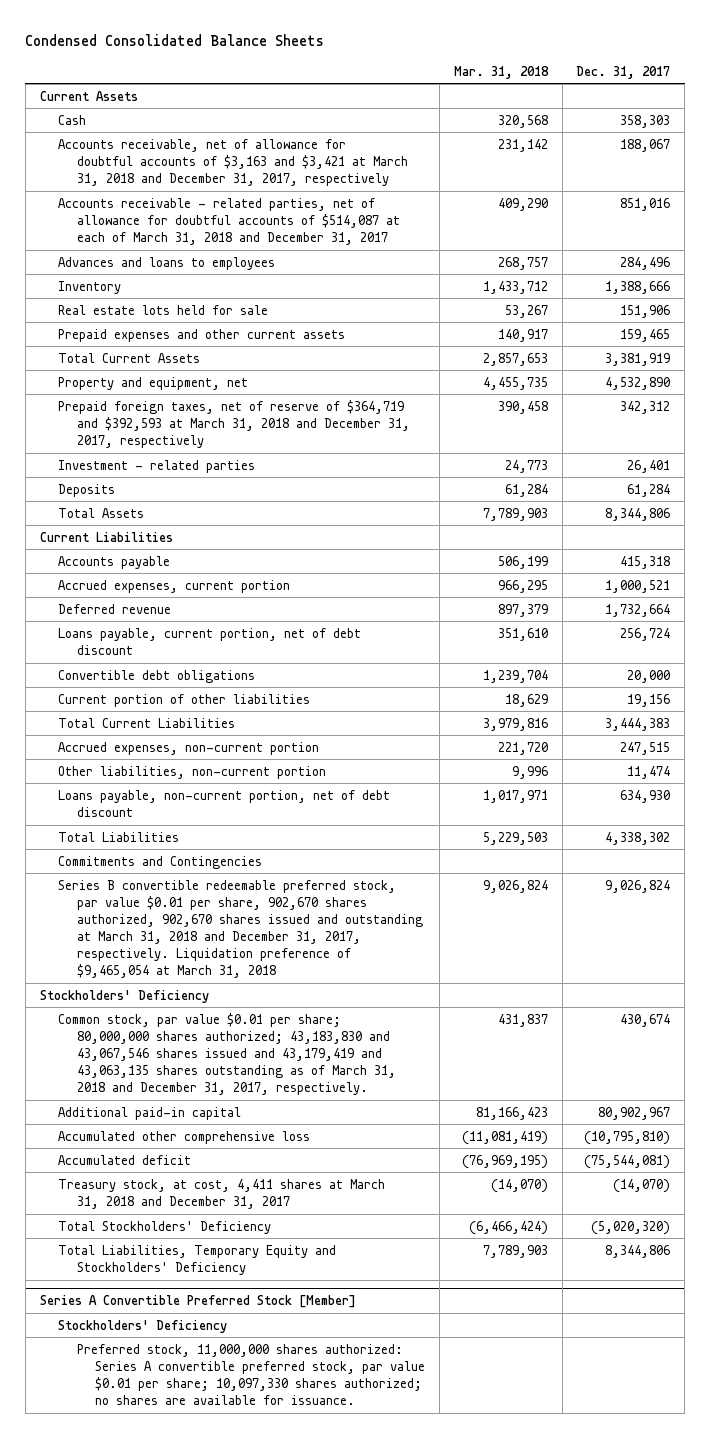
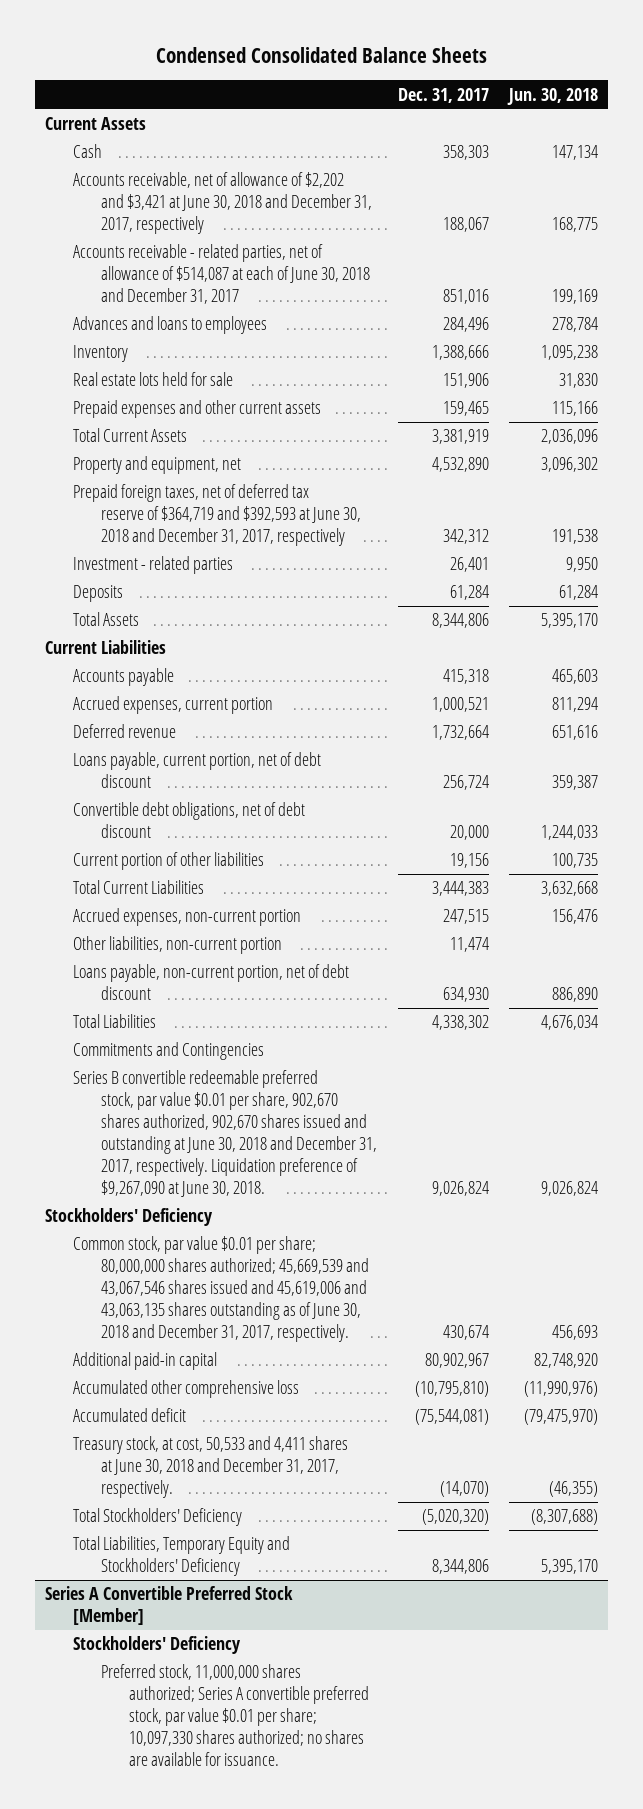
- | Mar. 31, 2018 | Dec. 31, 2017
+ | Dec. 31, 2017 | Jun. 30, 2018
- Accounts receivable, net of allowance for doubtful accounts of $3,163 and $3,421 at March 31, 2018 and December 31, 2017, respectively | 231,142 | 188,067
- Accounts receivable - related parties, net of allowance for doubtful accounts of $514,087 at each of March 31, 2018 and December 31, 2017 | 409,290 | 851,016
+ Accounts receivable, net of allowance of $2,202 and $3,421 at June 30, 2018 and December 31, 2017, respectively | 188,067 | 168,775
+ Accounts receivable - related parties, net of allowance of $514,087 at each of June 30, 2018 and December 31, 2017 | 851,016 | 199,169
- Prepaid foreign taxes, net of reserve of $364,719 and $392,593 at March 31, 2018 and December 31, 2017, respectively | 390,458 | 342,312
+ Prepaid foreign taxes, net of deferred tax reserve of $364,719 and $392,593 at June 30, 2018 and December 31, 2017, respectively | 342,312 | 191,538
- Convertible debt obligations | 1,239,704 | 20,000
+ Convertible debt obligations, net of debt discount | 20,000 | 1,244,033
- Series B convertible redeemable preferred stock, par value $0.01 per share, 902,670 shares authorized, 902,670 shares issued and outstanding at March 31, 2018 and December 31, 2017, respectively. Liquidation preference of $9,465,054 at March 31, 2018 | 9,026,824 | 9,026,824
+ Series B convertible redeemable preferred stock, par value $0.01 per share, 902,670 shares authorized, 902,670 shares issued and outstanding at June 30, 2018 and December 31, 2017, respectively. Liquidation preference of $9,267,090 at June 30, 2018. | 9,026,824 | 9,026,824
- Common stock, par value $0.01 per share; 80,000,000 shares authorized; 43,183,830 and 43,067,546 shares issued and 43,179,419 and 43,063,135 shares outstanding as of March 31, 2018 and December 31, 2017, respectively. | 431,837 | 430,674
+ Common stock, par value $0.01 per share; 80,000,000 shares authorized; 45,669,539 and 43,067,546 shares issued and 45,619,006 and 43,063,135 shares outstanding as of June 30, 2018 and December 31, 2017, respectively. | 430,674 | 456,693
- Treasury stock, at cost, 4,411 shares at March 31, 2018 and December 31, 2017 | (14,070) | (14,070)
+ Treasury stock, at cost, 50,533 and 4,411 shares at June 30, 2018 and December 31, 2017, respectively. | (14,070) | (46,355)
@ Series A Convertible Preferred Stock [Member]
- Preferred stock, 11,000,000 shares authorized: Series A convertible preferred stock, par value $0.01 per share; 10,097,330 shares authorized; no shares are available for issuance.
+ Preferred stock, 11,000,000 shares authorized; Series A convertible preferred stock, par value $0.01 per share; 10,097,330 shares authorized; no shares are available for issuance.

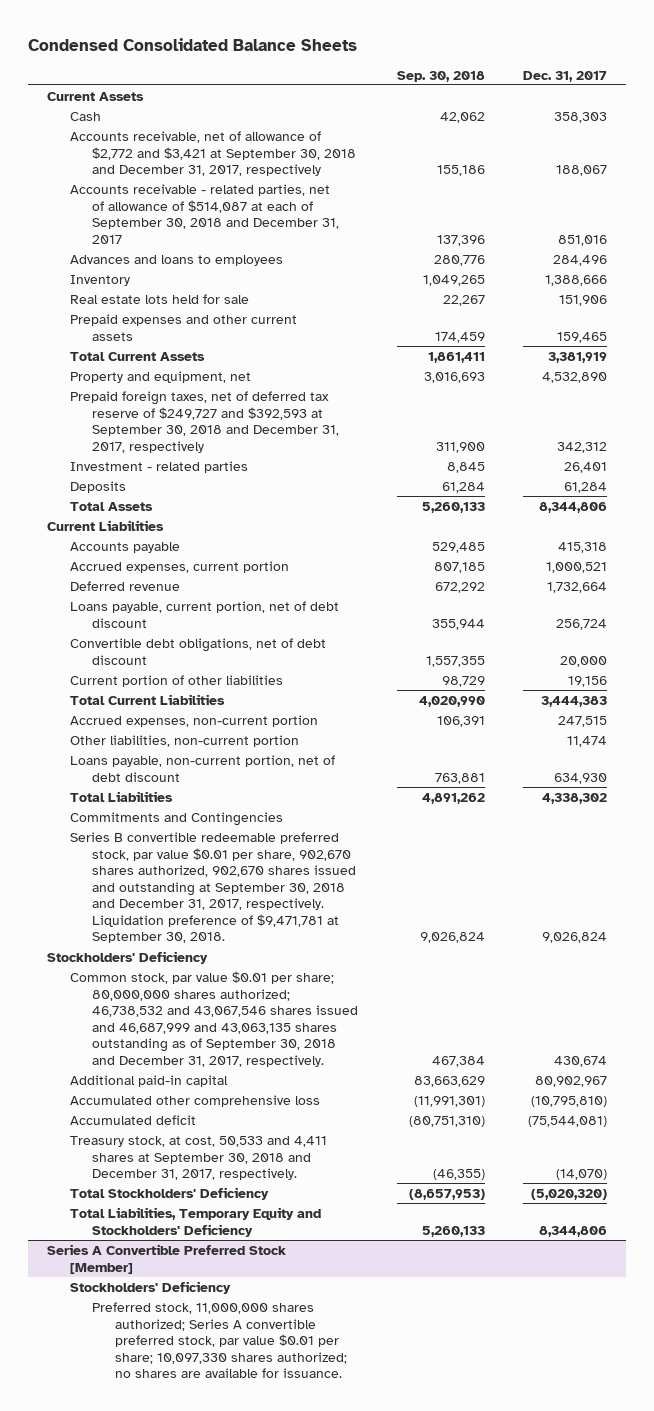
- | Dec. 31, 2017 | Jun. 30, 2018
+ | Sep. 30, 2018 | Dec. 31, 2017
- Accounts receivable, net of allowance of $2,202 and $3,421 at June 30, 2018 and December 31, 2017, respectively | 188,067 | 168,775
- Accounts receivable - related parties, net of allowance of $514,087 at each of June 30, 2018 and December 31, 2017 | 851,016 | 199,169
+ Accounts receivable, net of allowance of $2,772 and $3,421 at September 30, 2018 and December 31, 2017, respectively | 155,186 | 188,067
+ Accounts receivable - related parties, net of allowance of $514,087 at each of September 30, 2018 and December 31, 2017 | 137,396 | 851,016
- Prepaid foreign taxes, net of deferred tax reserve of $364,719 and $392,593 at June 30, 2018 and December 31, 2017, respectively | 342,312 | 191,538
+ Prepaid foreign taxes, net of deferred tax reserve of $249,727 and $392,593 at September 30, 2018 and December 31, 2017, respectively | 311,900 | 342,312
- Series B convertible redeemable preferred stock, par value $0.01 per share, 902,670 shares authorized, 902,670 shares issued and outstanding at June 30, 2018 and December 31, 2017, respectively. Liquidation preference of $9,267,090 at June 30, 2018. | 9,026,824 | 9,026,824
+ Series B convertible redeemable preferred stock, par value $0.01 per share, 902,670 shares authorized, 902,670 shares issued and outstanding at September 30, 2018 and December 31, 2017, respectively. Liquidation preference of $9,471,781 at September 30, 2018. | 9,026,824 | 9,026,824
- Common stock, par value $0.01 per share; 80,000,000 shares authorized; 45,669,539 and 43,067,546 shares issued and 45,619,006 and 43,063,135 shares outstanding as of June 30, 2018 and December 31, 2017, respectively. | 430,674 | 456,693
+ Common stock, par value $0.01 per share; 80,000,000 shares authorized; 46,738,532 and 43,067,546 shares issued and 46,687,999 and 43,063,135 shares outstanding as of September 30, 2018 and December 31, 2017, respectively. | 467,384 | 430,674
- Treasury stock, at cost, 50,533 and 4,411 shares at June 30, 2018 and December 31, 2017, respectively. | (14,070) | (46,355)
+ Treasury stock, at cost, 50,533 and 4,411 shares at September 30, 2018 and December 31, 2017, respectively. | (46,355) | (14,070)

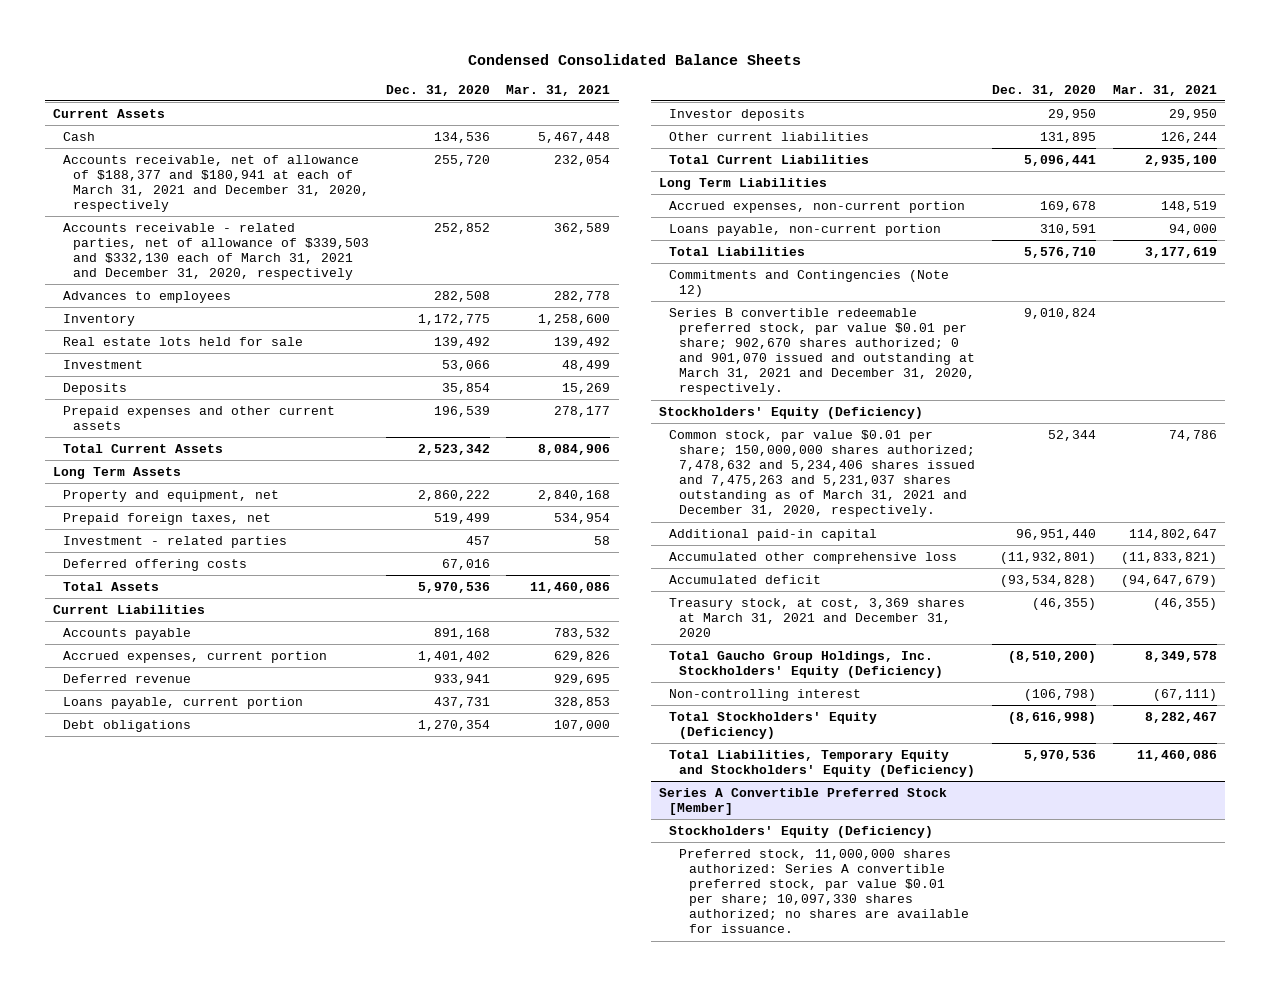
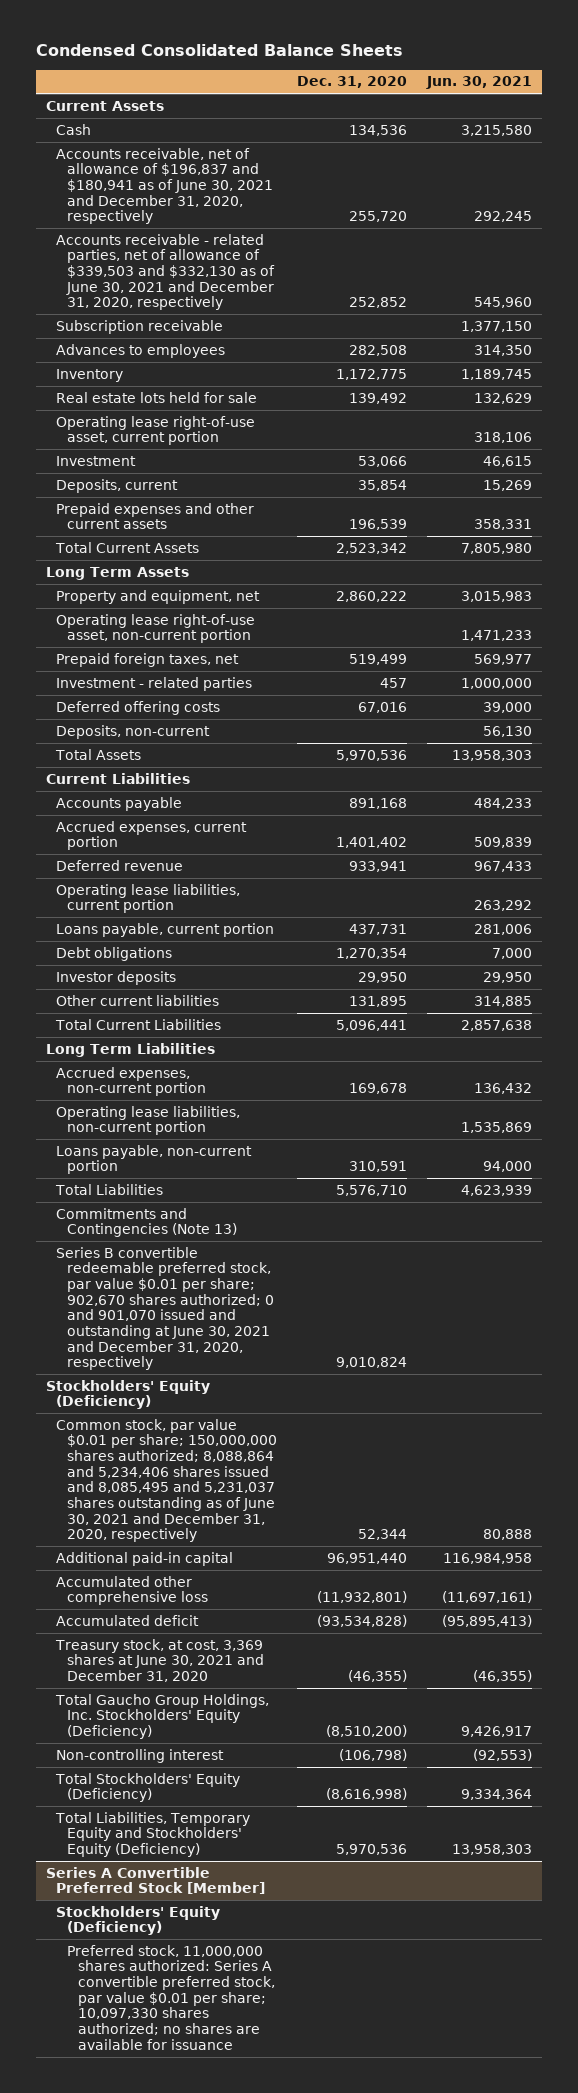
- | Dec. 31, 2020 | Mar. 31, 2021
+ | Dec. 31, 2020 | Jun. 30, 2021
- Accounts receivable, net of allowance of $188,377 and $180,941 at each of March 31, 2021 and December 31, 2020, respectively | 255,720 | 232,054
- Accounts receivable - related parties, net of allowance of $339,503 and $332,130 each of March 31, 2021 and December 31, 2020, respectively | 252,852 | 362,589
+ Accounts receivable, net of allowance of $196,837 and $180,941 as of June 30, 2021 and December 31, 2020, respectively | 255,720 | 292,245
+ Accounts receivable - related parties, net of allowance of $339,503 and $332,130 as of June 30, 2021 and December 31, 2020, respectively | 252,852 | 545,960
+ Subscription receivable | | 1,377,150
+ Operating lease right-of-use asset, current portion | | 318,106
- Deposits | 35,854 | 15,269
+ Deposits, current | 35,854 | 15,269
+ Operating lease right-of-use asset, non-current portion | | 1,471,233
+ Deposits, non-current | | 56,130
+ Operating lease liabilities, current portion | | 263,292
+ Operating lease liabilities, non-current portion | | 1,535,869
- Commitments and Contingencies (Note 12)
- Series B convertible redeemable preferred stock, par value $0.01 per share; 902,670 shares authorized; 0 and 901,070 issued and outstanding at March 31, 2021 and December 31, 2020, respectively. | 9,010,824 |
+ Commitments and Contingencies (Note 13)
+ Series B convertible redeemable preferred stock, par value $0.01 per share; 902,670 shares authorized; 0 and 901,070 issued and outstanding at June 30, 2021 and December 31, 2020, respectively | 9,010,824 |
- Common stock, par value $0.01 per share; 150,000,000 shares authorized; 7,478,632 and 5,234,406 shares issued and 7,475,263 and 5,231,037 shares outstanding as of March 31, 2021 and December 31, 2020, respectively. | 52,344 | 74,786
+ Common stock, par value $0.01 per share; 150,000,000 shares authorized; 8,088,864 and 5,234,406 shares issued and 8,085,495 and 5,231,037 shares outstanding as of June 30, 2021 and December 31, 2020, respectively | 52,344 | 80,888
- Treasury stock, at cost, 3,369 shares at March 31, 2021 and December 31, 2020 | (46,355) | (46,355)
+ Treasury stock, at cost, 3,369 shares at June 30, 2021 and December 31, 2020 | (46,355) | (46,355)
@ Series A Convertible Preferred Stock [Member]
- Preferred stock, 11,000,000 shares authorized: Series A convertible preferred stock, par value $0.01 per share; 10,097,330 shares authorized; no shares are available for issuance.
+ Preferred stock, 11,000,000 shares authorized: Series A convertible preferred stock, par value $0.01 per share; 10,097,330 shares authorized; no shares are available for issuance

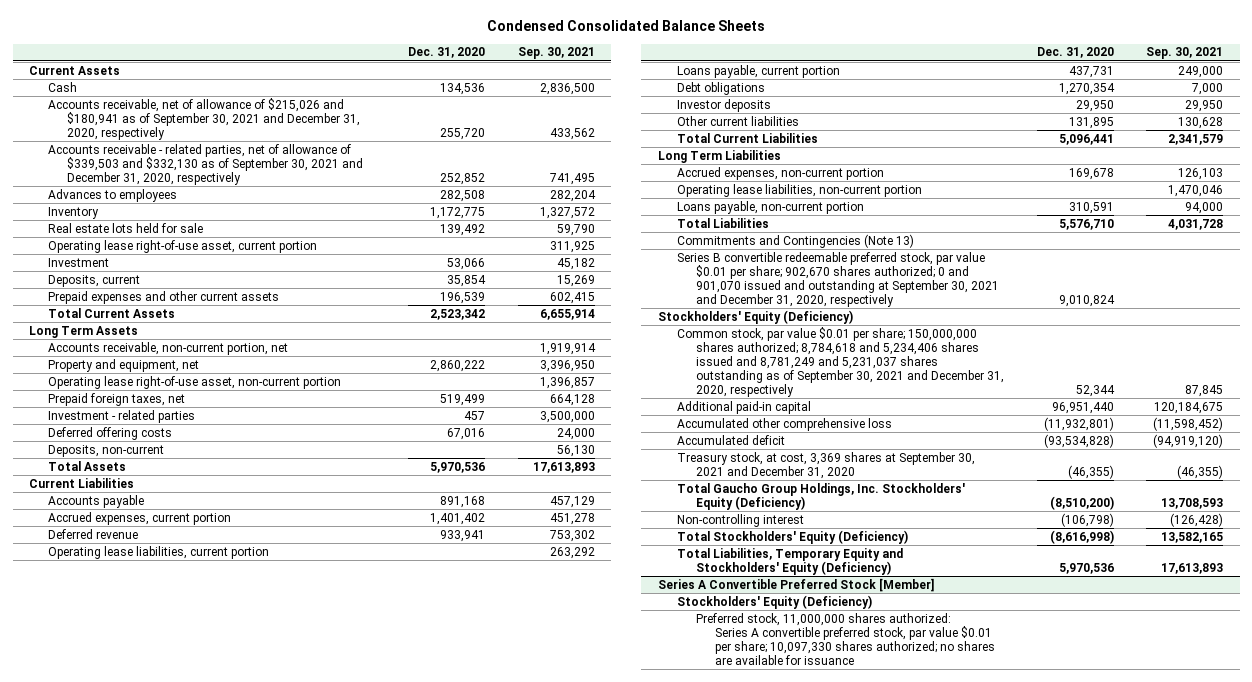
- | Dec. 31, 2020 | Jun. 30, 2021
+ | Dec. 31, 2020 | Sep. 30, 2021
- Accounts receivable, net of allowance of $196,837 and $180,941 as of June 30, 2021 and December 31, 2020, respectively | 255,720 | 292,245
- Accounts receivable - related parties, net of allowance of $339,503 and $332,130 as of June 30, 2021 and December 31, 2020, respectively | 252,852 | 545,960
- Subscription receivable | | 1,377,150
+ Accounts receivable, net of allowance of $215,026 and $180,941 as of September 30, 2021 and December 31, 2020, respectively | 255,720 | 433,562
+ Accounts receivable - related parties, net of allowance of $339,503 and $332,130 as of September 30, 2021 and December 31, 2020, respectively | 252,852 | 741,495
+ Accounts receivable, non-current portion, net | | 1,919,914
- Series B convertible redeemable preferred stock, par value $0.01 per share; 902,670 shares authorized; 0 and 901,070 issued and outstanding at June 30, 2021 and December 31, 2020, respectively | 9,010,824 |
+ Series B convertible redeemable preferred stock, par value $0.01 per share; 902,670 shares authorized; 0 and 901,070 issued and outstanding at September 30, 2021 and December 31, 2020, respectively | 9,010,824 |
- Common stock, par value $0.01 per share; 150,000,000 shares authorized; 8,088,864 and 5,234,406 shares issued and 8,085,495 and 5,231,037 shares outstanding as of June 30, 2021 and December 31, 2020, respectively | 52,344 | 80,888
+ Common stock, par value $0.01 per share; 150,000,000 shares authorized; 8,784,618 and 5,234,406 shares issued and 8,781,249 and 5,231,037 shares outstanding as of September 30, 2021 and December 31, 2020, respectively | 52,344 | 87,845
- Treasury stock, at cost, 3,369 shares at June 30, 2021 and December 31, 2020 | (46,355) | (46,355)
+ Treasury stock, at cost, 3,369 shares at September 30, 2021 and December 31, 2020 | (46,355) | (46,355)

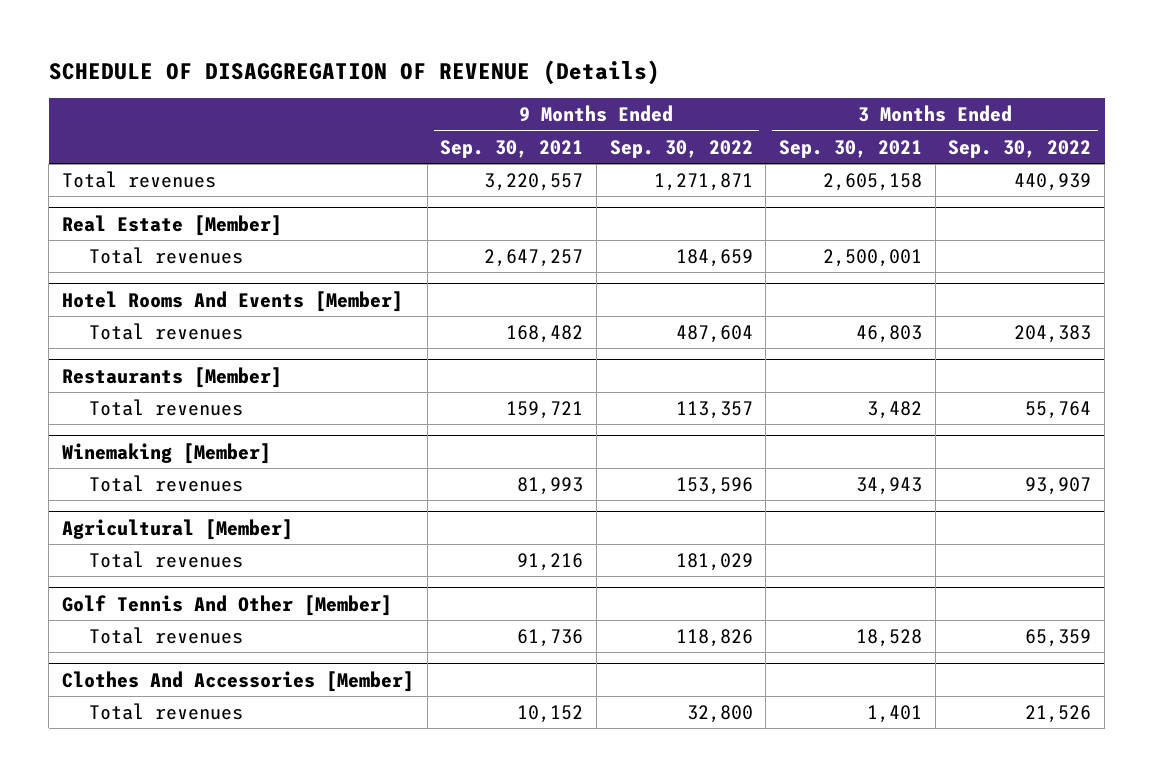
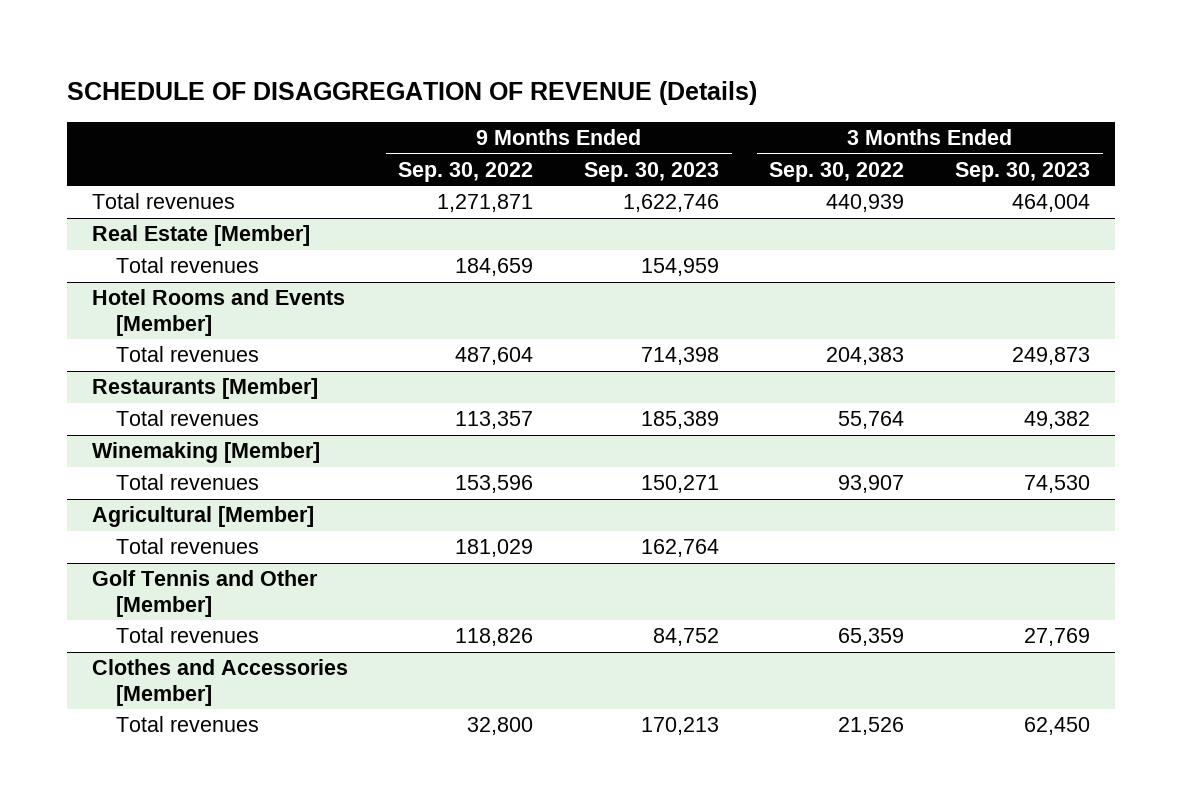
- | 9 Months Ended Sep. 30, 2021 | 9 Months Ended Sep. 30, 2022 | 3 Months Ended Sep. 30, 2021 | 3 Months Ended Sep. 30, 2022
+ | 9 Months Ended Sep. 30, 2022 | 9 Months Ended Sep. 30, 2023 | 3 Months Ended Sep. 30, 2022 | 3 Months Ended Sep. 30, 2023
- Hotel Rooms And Events [Member]
+ Hotel Rooms and Events [Member]
- Golf Tennis And Other [Member]
+ Golf Tennis and Other [Member]
- Clothes And Accessories [Member]
+ Clothes and Accessories [Member]

